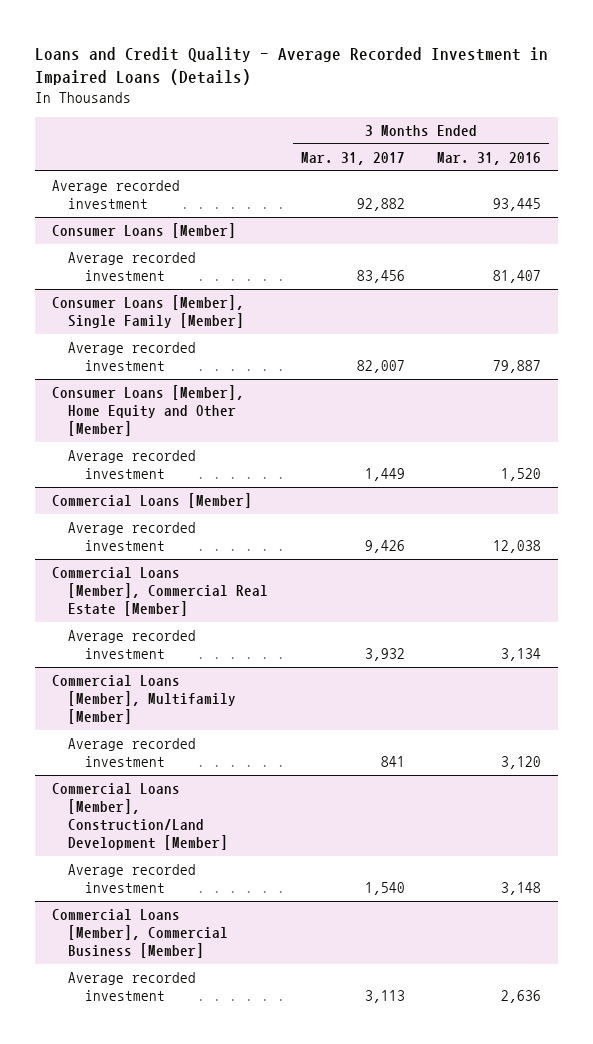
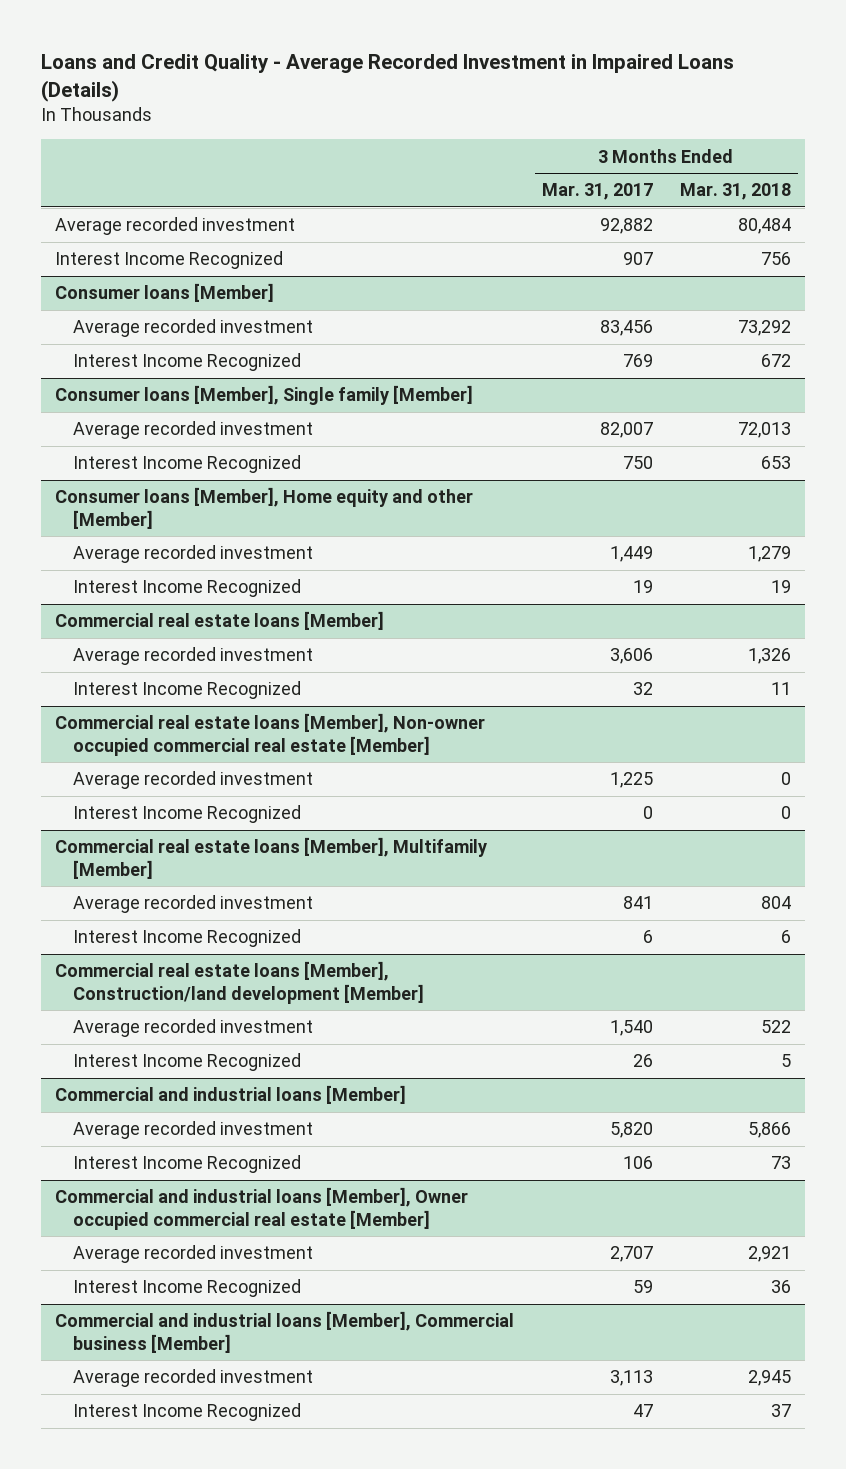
- | 3 Months Ended Mar. 31, 2017 | 3 Months Ended Mar. 31, 2016
+ | 3 Months Ended Mar. 31, 2017 | 3 Months Ended Mar. 31, 2018
- Consumer Loans [Member]
+ Interest Income Recognized | 907 | 756
+ Consumer loans [Member]
- Consumer Loans [Member], Single Family [Member]
+ Interest Income Recognized | 769 | 672
+ Consumer loans [Member], Single family [Member]
- Consumer Loans [Member], Home Equity and Other [Member]
+ Interest Income Recognized | 750 | 653
+ Consumer loans [Member], Home equity and other [Member]
- Commercial Loans [Member]
- Average recorded investment | 9,426 | 12,038
- Commercial Loans [Member], Commercial Real Estate [Member]
- Average recorded investment | 3,932 | 3,134
- Commercial Loans [Member], Multifamily [Member]
+ Interest Income Recognized | 19 | 19
+ Commercial real estate loans [Member]
+ Average recorded investment | 3,606 | 1,326
+ Interest Income Recognized | 32 | 11
+ Commercial real estate loans [Member], Non-owner occupied commercial real estate [Member]
+ Average recorded investment | 1,225 | 0
+ Interest Income Recognized | 0 | 0
+ Commercial real estate loans [Member], Multifamily [Member]
- Commercial Loans [Member], Construction/Land Development [Member]
+ Interest Income Recognized | 6 | 6
+ Commercial real estate loans [Member], Construction/land development [Member]
- Commercial Loans [Member], Commercial Business [Member]
+ Interest Income Recognized | 26 | 5
+ Commercial and industrial loans [Member]
+ Average recorded investment | 5,820 | 5,866
+ Interest Income Recognized | 106 | 73
+ Commercial and industrial loans [Member], Owner occupied commercial real estate [Member]
+ Average recorded investment | 2,707 | 2,921
+ Interest Income Recognized | 59 | 36
+ Commercial and industrial loans [Member], Commercial business [Member]
+ Interest Income Recognized | 47 | 37

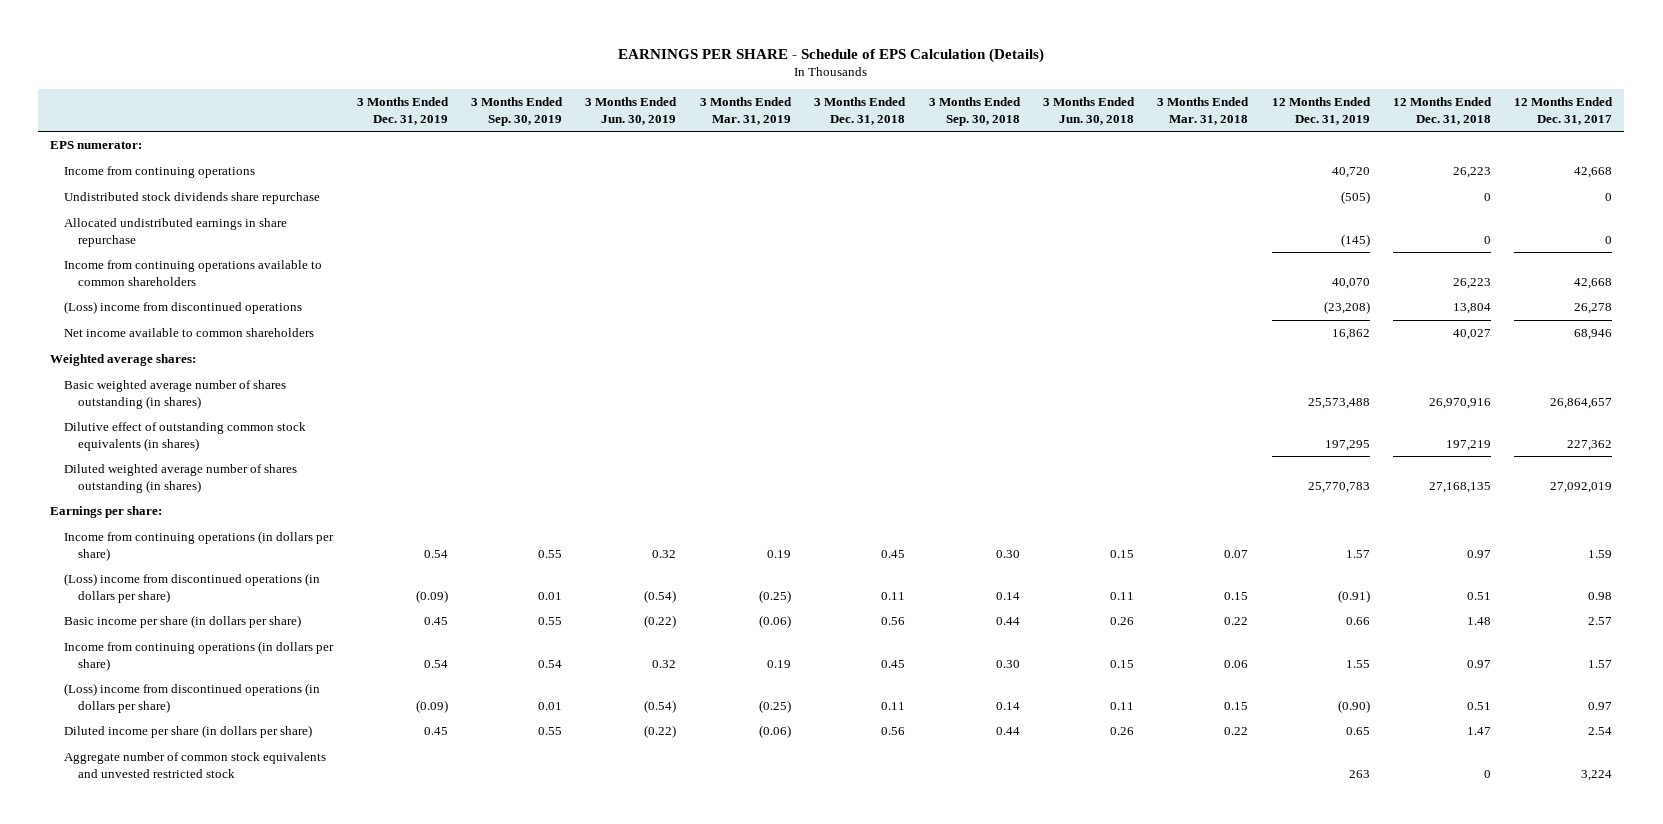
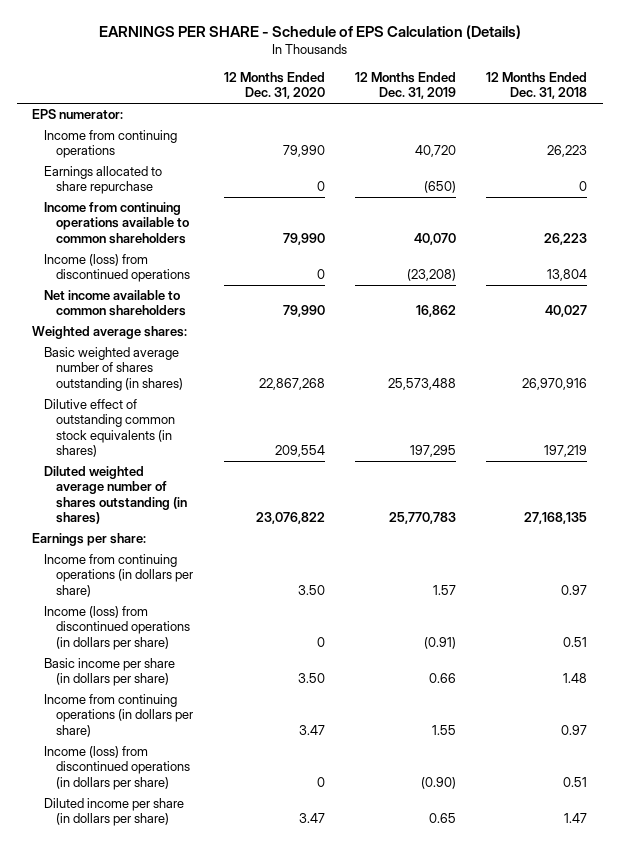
- | 3 Months Ended Dec. 31, 2019 | 3 Months Ended Sep. 30, 2019 | 3 Months Ended Jun. 30, 2019 | 3 Months Ended Mar. 31, 2019 | 3 Months Ended Dec. 31, 2018 | 3 Months Ended Sep. 30, 2018 | 3 Months Ended Jun. 30, 2018 | 3 Months Ended Mar. 31, 2018 | 12 Months Ended Dec. 31, 2019 | 12 Months Ended Dec. 31, 2018 | 12 Months Ended Dec. 31, 2017
+ | 12 Months Ended Dec. 31, 2020 | 12 Months Ended Dec. 31, 2019 | 12 Months Ended Dec. 31, 2018
- Undistributed stock dividends share repurchase | | | | | | | | | (505) | 0 | 0
- Allocated undistributed earnings in share repurchase | | | | | | | | | (145) | 0 | 0
+ Earnings allocated to share repurchase | 0 | (650) | 0
- (Loss) income from discontinued operations | | | | | | | | | (23,208) | 13,804 | 26,278
+ Income (loss) from discontinued operations | 0 | (23,208) | 13,804
- (Loss) income from discontinued operations (in dollars per share) | (0.09) | 0.01 | (0.54) | (0.25) | 0.11 | 0.14 | 0.11 | 0.15 | (0.91) | 0.51 | 0.98
+ Income (loss) from discontinued operations (in dollars per share) | 0 | (0.91) | 0.51
- (Loss) income from discontinued operations (in dollars per share) | (0.09) | 0.01 | (0.54) | (0.25) | 0.11 | 0.14 | 0.11 | 0.15 | (0.90) | 0.51 | 0.97
+ Income (loss) from discontinued operations (in dollars per share) | 0 | (0.90) | 0.51
- Aggregate number of common stock equivalents and unvested restricted stock | | | | | | | | | 263 | 0 | 3,224

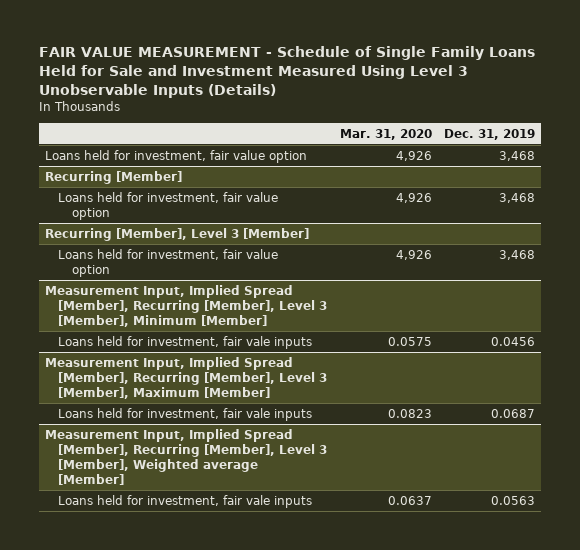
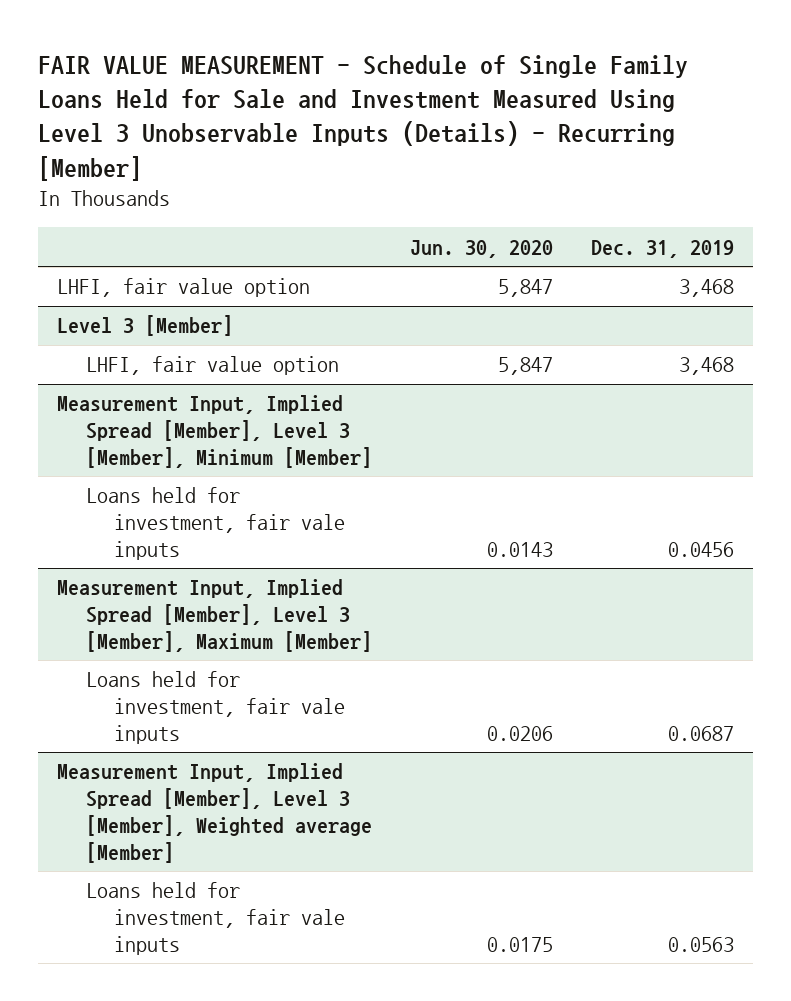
- FAIR VALUE MEASUREMENT - Schedule of Single Family Loans Held for Sale and Investment Measured Using Level 3 Unobservable Inputs (Details)
+ FAIR VALUE MEASUREMENT - Schedule of Single Family Loans Held for Sale and Investment Measured Using Level 3 Unobservable Inputs (Details) - Recurring [Member]
- | Mar. 31, 2020 | Dec. 31, 2019
+ | Jun. 30, 2020 | Dec. 31, 2019
- Loans held for investment, fair value option | 4,926 | 3,468
- Recurring [Member]
- Loans held for investment, fair value option | 4,926 | 3,468
- Recurring [Member], Level 3 [Member]
- Loans held for investment, fair value option | 4,926 | 3,468
- Measurement Input, Implied Spread [Member], Recurring [Member], Level 3 [Member], Minimum [Member]
+ LHFI, fair value option | 5,847 | 3,468
+ Level 3 [Member]
+ LHFI, fair value option | 5,847 | 3,468
+ Measurement Input, Implied Spread [Member], Level 3 [Member], Minimum [Member]
- Measurement Input, Implied Spread [Member], Recurring [Member], Level 3 [Member], Maximum [Member]
+ Measurement Input, Implied Spread [Member], Level 3 [Member], Maximum [Member]
- Measurement Input, Implied Spread [Member], Recurring [Member], Level 3 [Member], Weighted average [Member]
+ Measurement Input, Implied Spread [Member], Level 3 [Member], Weighted average [Member]

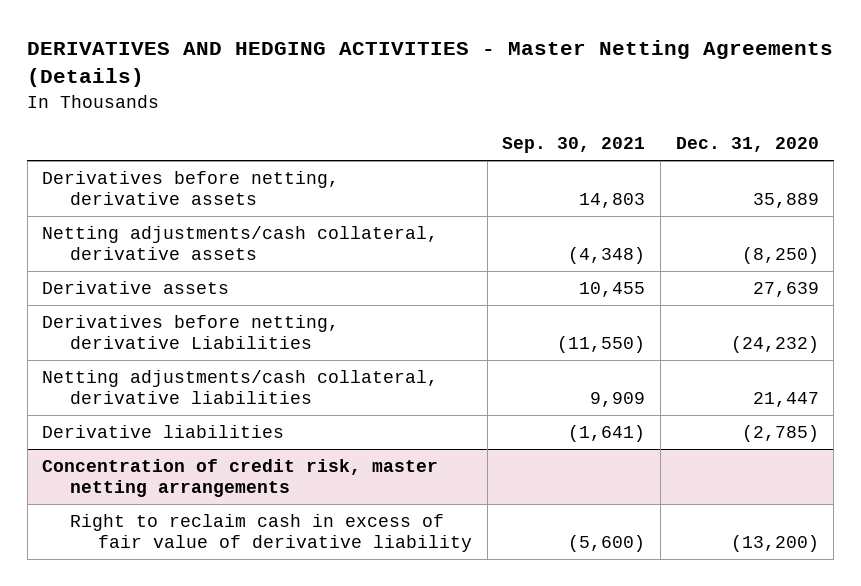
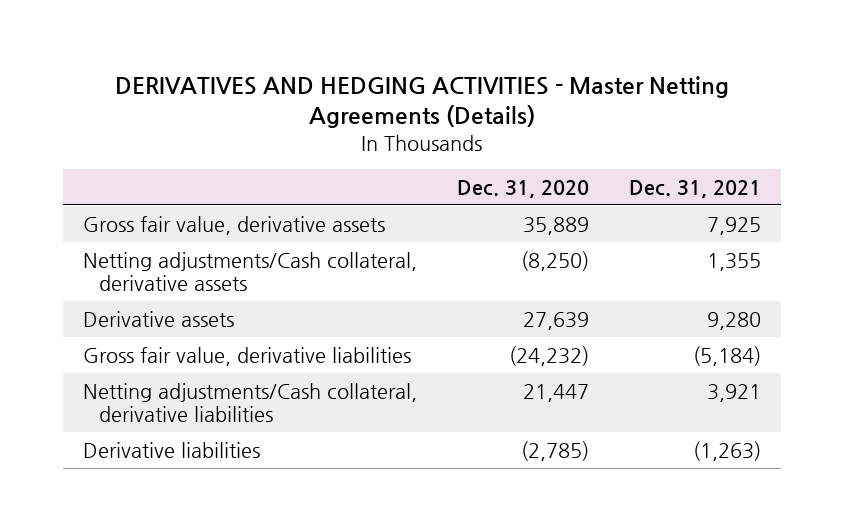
- | Sep. 30, 2021 | Dec. 31, 2020
+ | Dec. 31, 2020 | Dec. 31, 2021
- Derivatives before netting, derivative assets | 14,803 | 35,889
- Netting adjustments/cash collateral, derivative assets | (4,348) | (8,250)
+ Gross fair value, derivative assets | 35,889 | 7,925
+ Netting adjustments/Cash collateral, derivative assets | (8,250) | 1,355
- Derivatives before netting, derivative Liabilities | (11,550) | (24,232)
- Netting adjustments/cash collateral, derivative liabilities | 9,909 | 21,447
+ Gross fair value, derivative liabilities | (24,232) | (5,184)
+ Netting adjustments/Cash collateral, derivative liabilities | 21,447 | 3,921
- Concentration of credit risk, master netting arrangements
- Right to reclaim cash in excess of fair value of derivative liability | (5,600) | (13,200)

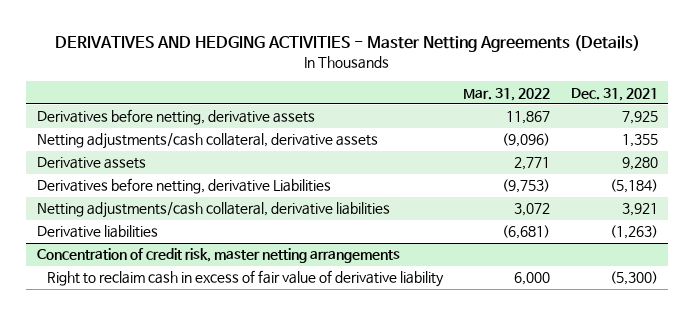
- | Dec. 31, 2020 | Dec. 31, 2021
+ | Mar. 31, 2022 | Dec. 31, 2021
- Gross fair value, derivative assets | 35,889 | 7,925
- Netting adjustments/Cash collateral, derivative assets | (8,250) | 1,355
+ Derivatives before netting, derivative assets | 11,867 | 7,925
+ Netting adjustments/cash collateral, derivative assets | (9,096) | 1,355
- Gross fair value, derivative liabilities | (24,232) | (5,184)
- Netting adjustments/Cash collateral, derivative liabilities | 21,447 | 3,921
+ Derivatives before netting, derivative Liabilities | (9,753) | (5,184)
+ Netting adjustments/cash collateral, derivative liabilities | 3,072 | 3,921
+ Concentration of credit risk, master netting arrangements
+ Right to reclaim cash in excess of fair value of derivative liability | 6,000 | (5,300)

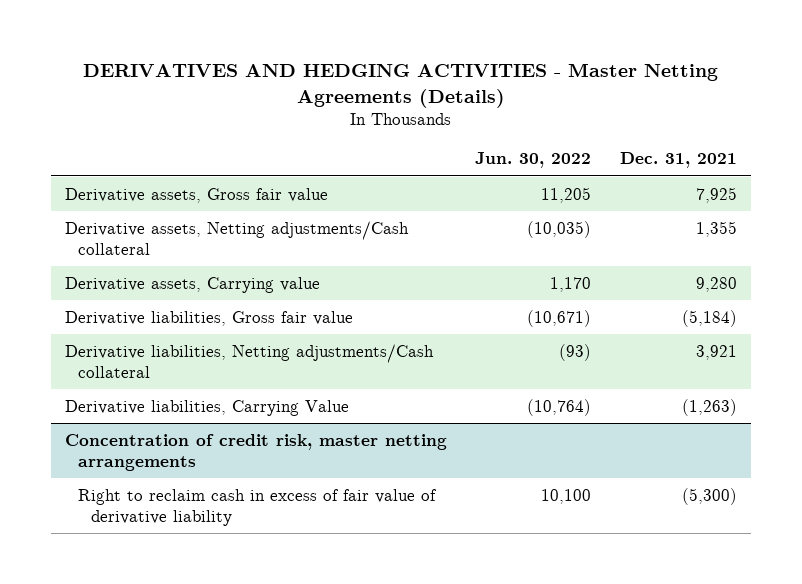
- | Mar. 31, 2022 | Dec. 31, 2021
+ | Jun. 30, 2022 | Dec. 31, 2021
- Derivatives before netting, derivative assets | 11,867 | 7,925
- Netting adjustments/cash collateral, derivative assets | (9,096) | 1,355
- Derivative assets | 2,771 | 9,280
- Derivatives before netting, derivative Liabilities | (9,753) | (5,184)
- Netting adjustments/cash collateral, derivative liabilities | 3,072 | 3,921
- Derivative liabilities | (6,681) | (1,263)
+ Derivative assets, Gross fair value | 11,205 | 7,925
+ Derivative assets, Netting adjustments/Cash collateral | (10,035) | 1,355
+ Derivative assets, Carrying value | 1,170 | 9,280
+ Derivative liabilities, Gross fair value | (10,671) | (5,184)
+ Derivative liabilities, Netting adjustments/Cash collateral | (93) | 3,921
+ Derivative liabilities, Carrying Value | (10,764) | (1,263)

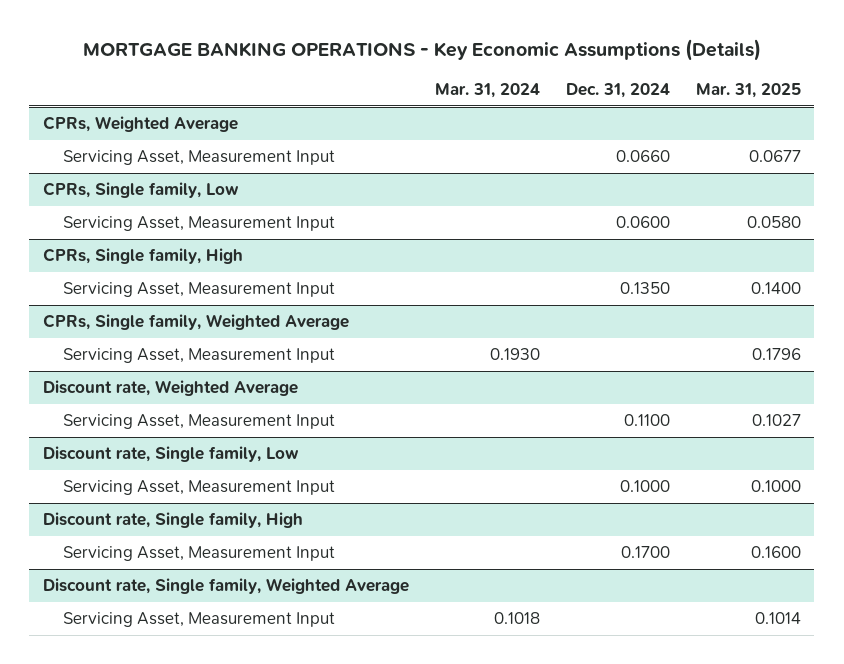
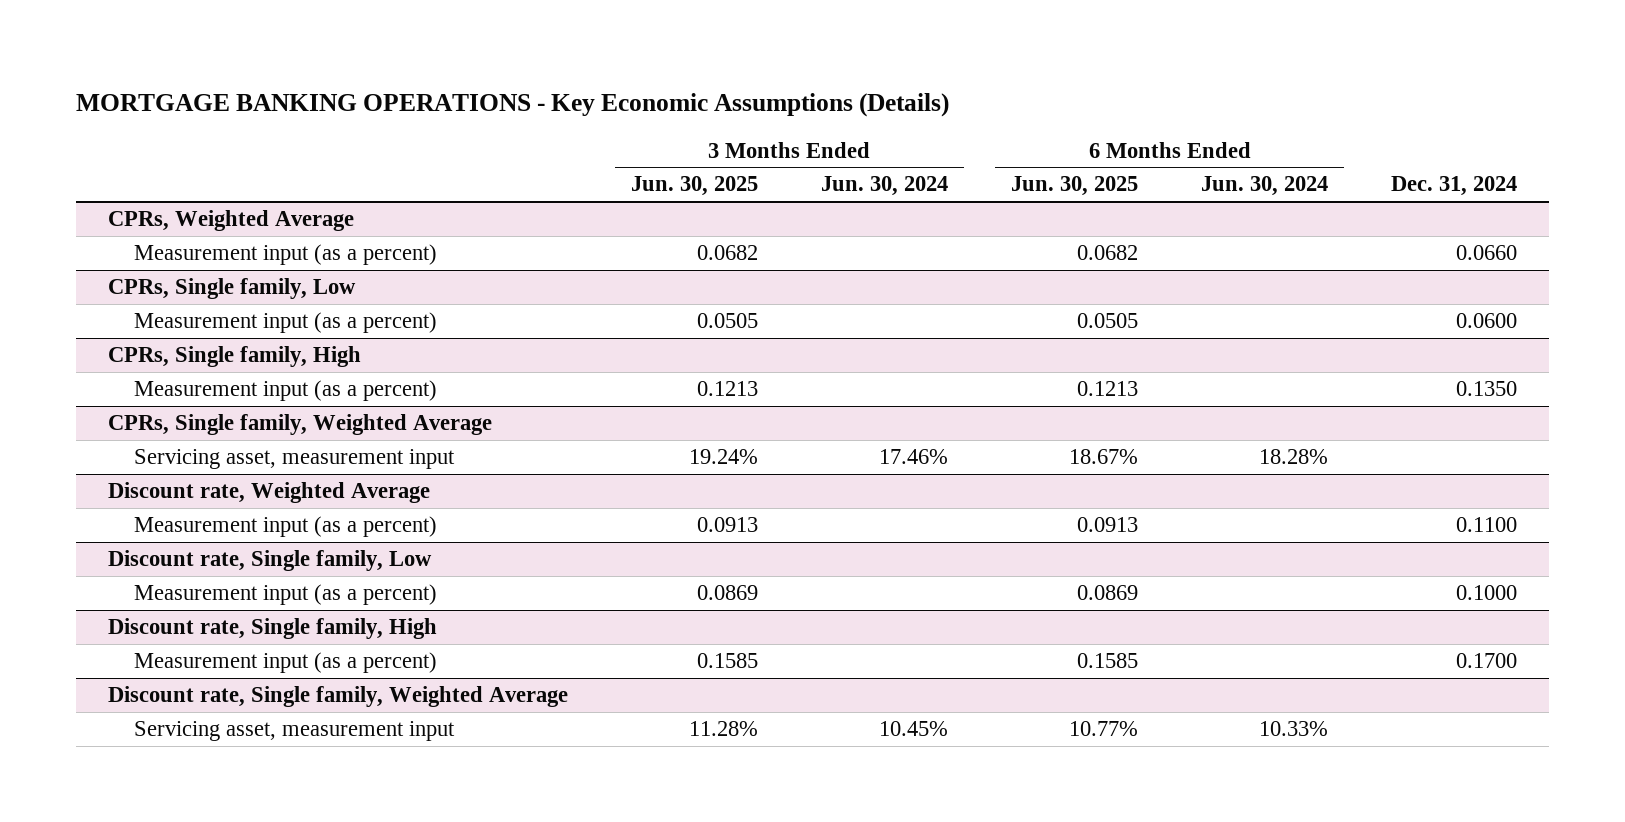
- | Mar. 31, 2024 | Dec. 31, 2024 | Mar. 31, 2025
+ | 3 Months Ended Jun. 30, 2025 | 3 Months Ended Jun. 30, 2024 | 6 Months Ended Jun. 30, 2025 | 6 Months Ended Jun. 30, 2024 | Dec. 31, 2024
@ CPRs, Weighted Average
- Servicing Asset, Measurement Input | | 0.0660 | 0.0677
+ Measurement input (as a percent) | 0.0682 | | 0.0682 | | 0.0660
@ CPRs, Single family, Low
- Servicing Asset, Measurement Input | | 0.0600 | 0.0580
+ Measurement input (as a percent) | 0.0505 | | 0.0505 | | 0.0600
@ CPRs, Single family, High
- Servicing Asset, Measurement Input | | 0.1350 | 0.1400
+ Measurement input (as a percent) | 0.1213 | | 0.1213 | | 0.1350
@ CPRs, Single family, Weighted Average
- Servicing Asset, Measurement Input | 0.1930 | | 0.1796
+ Servicing asset, measurement input | 19.24% | 17.46% | 18.67% | 18.28% |
@ Discount rate, Weighted Average
- Servicing Asset, Measurement Input | | 0.1100 | 0.1027
+ Measurement input (as a percent) | 0.0913 | | 0.0913 | | 0.1100
@ Discount rate, Single family, Low
- Servicing Asset, Measurement Input | | 0.1000 | 0.1000
+ Measurement input (as a percent) | 0.0869 | | 0.0869 | | 0.1000
@ Discount rate, Single family, High
- Servicing Asset, Measurement Input | | 0.1700 | 0.1600
+ Measurement input (as a percent) | 0.1585 | | 0.1585 | | 0.1700
@ Discount rate, Single family, Weighted Average
- Servicing Asset, Measurement Input | 0.1018 | | 0.1014
+ Servicing asset, measurement input | 11.28% | 10.45% | 10.77% | 10.33% |

